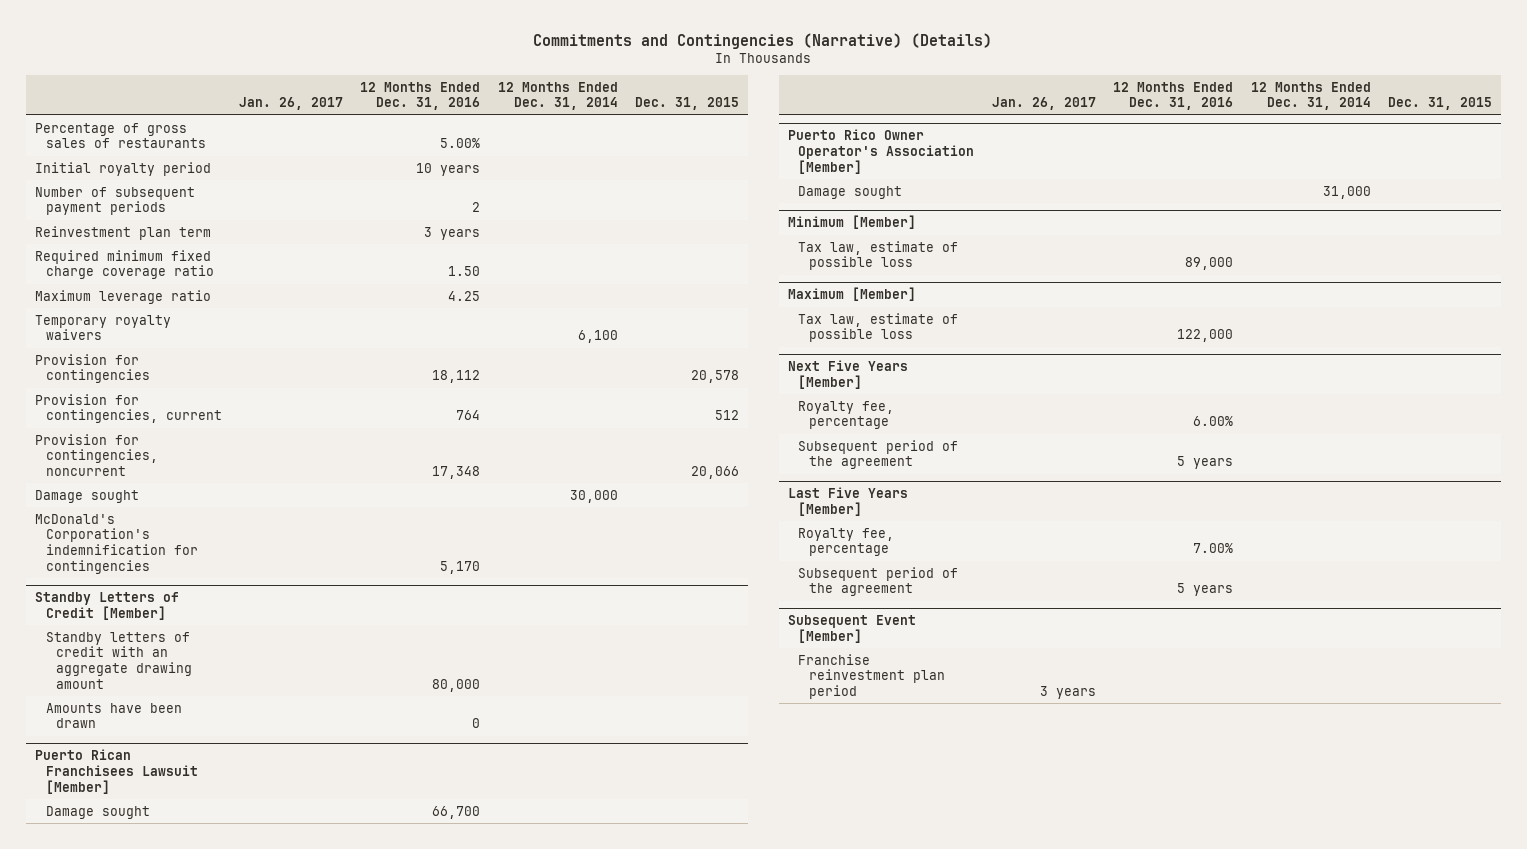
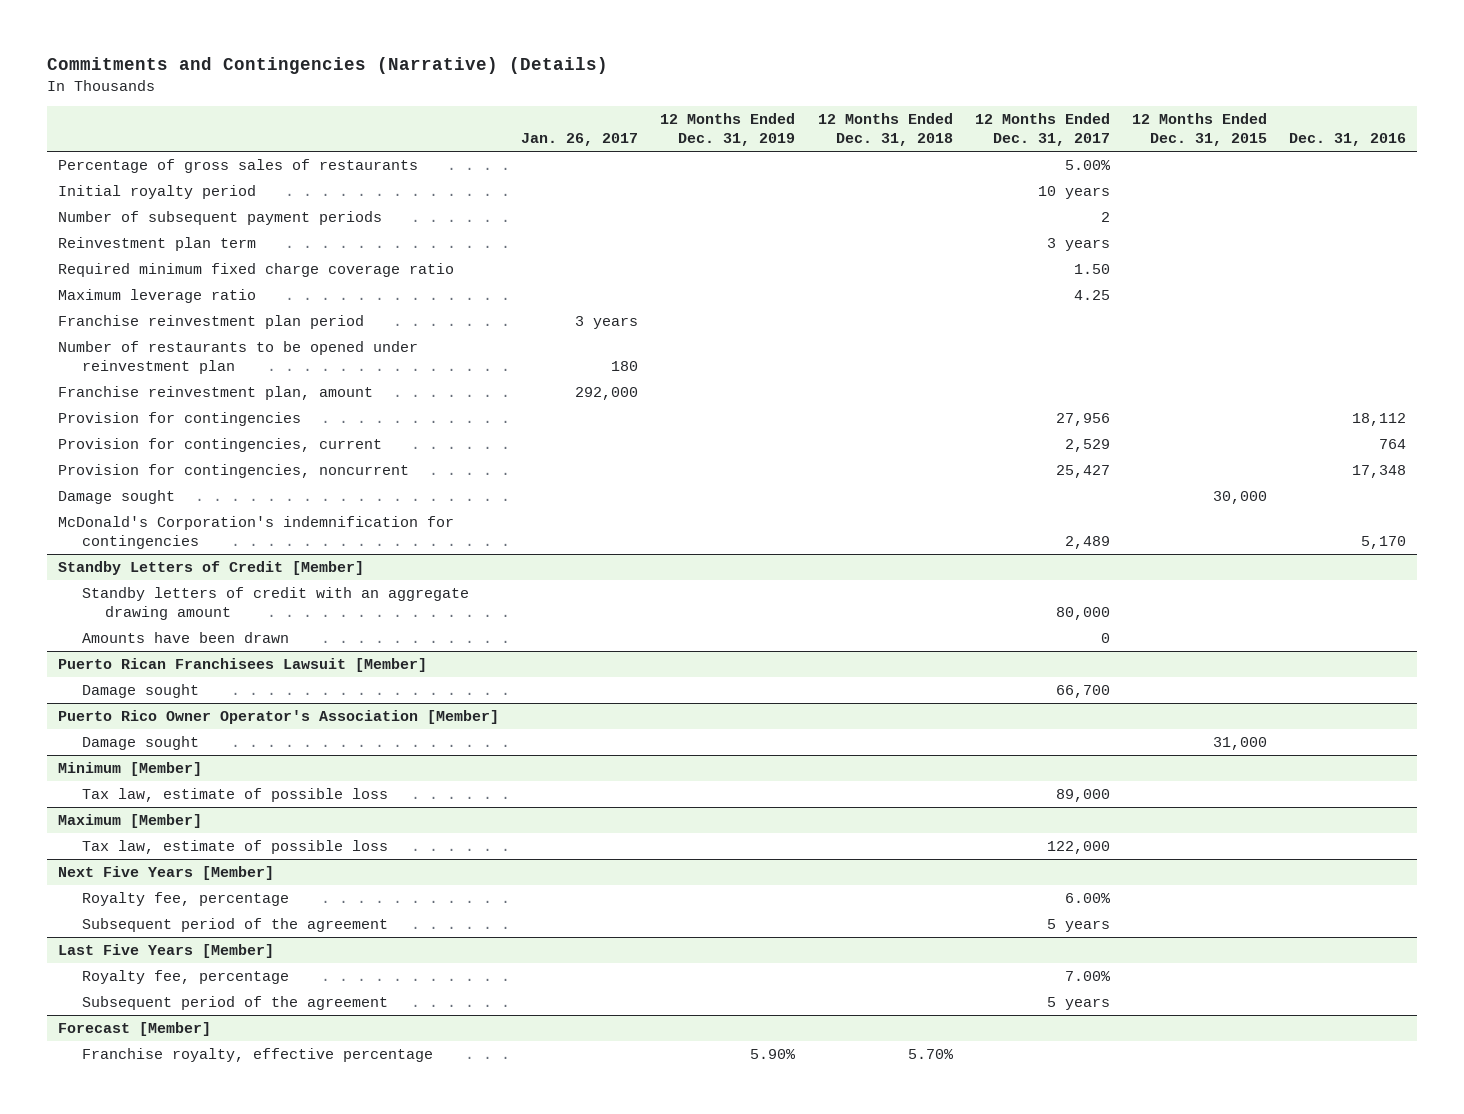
- | Jan. 26, 2017 | 12 Months Ended Dec. 31, 2016 | 12 Months Ended Dec. 31, 2014 | Dec. 31, 2015
+ | Jan. 26, 2017 | 12 Months Ended Dec. 31, 2019 | 12 Months Ended Dec. 31, 2018 | 12 Months Ended Dec. 31, 2017 | 12 Months Ended Dec. 31, 2015 | Dec. 31, 2016
- Temporary royalty waivers | | | 6,100 |
+ Franchise reinvestment plan period | 3 years | | | | |
+ Number of restaurants to be opened under reinvestment plan | 180 | | | | |
+ Franchise reinvestment plan, amount | 292,000 | | | | |
- Subsequent Event [Member]
- Franchise reinvestment plan period | 3 years | | |
+ Forecast [Member]
+ Franchise royalty, effective percentage | | 5.90% | 5.70% | | |

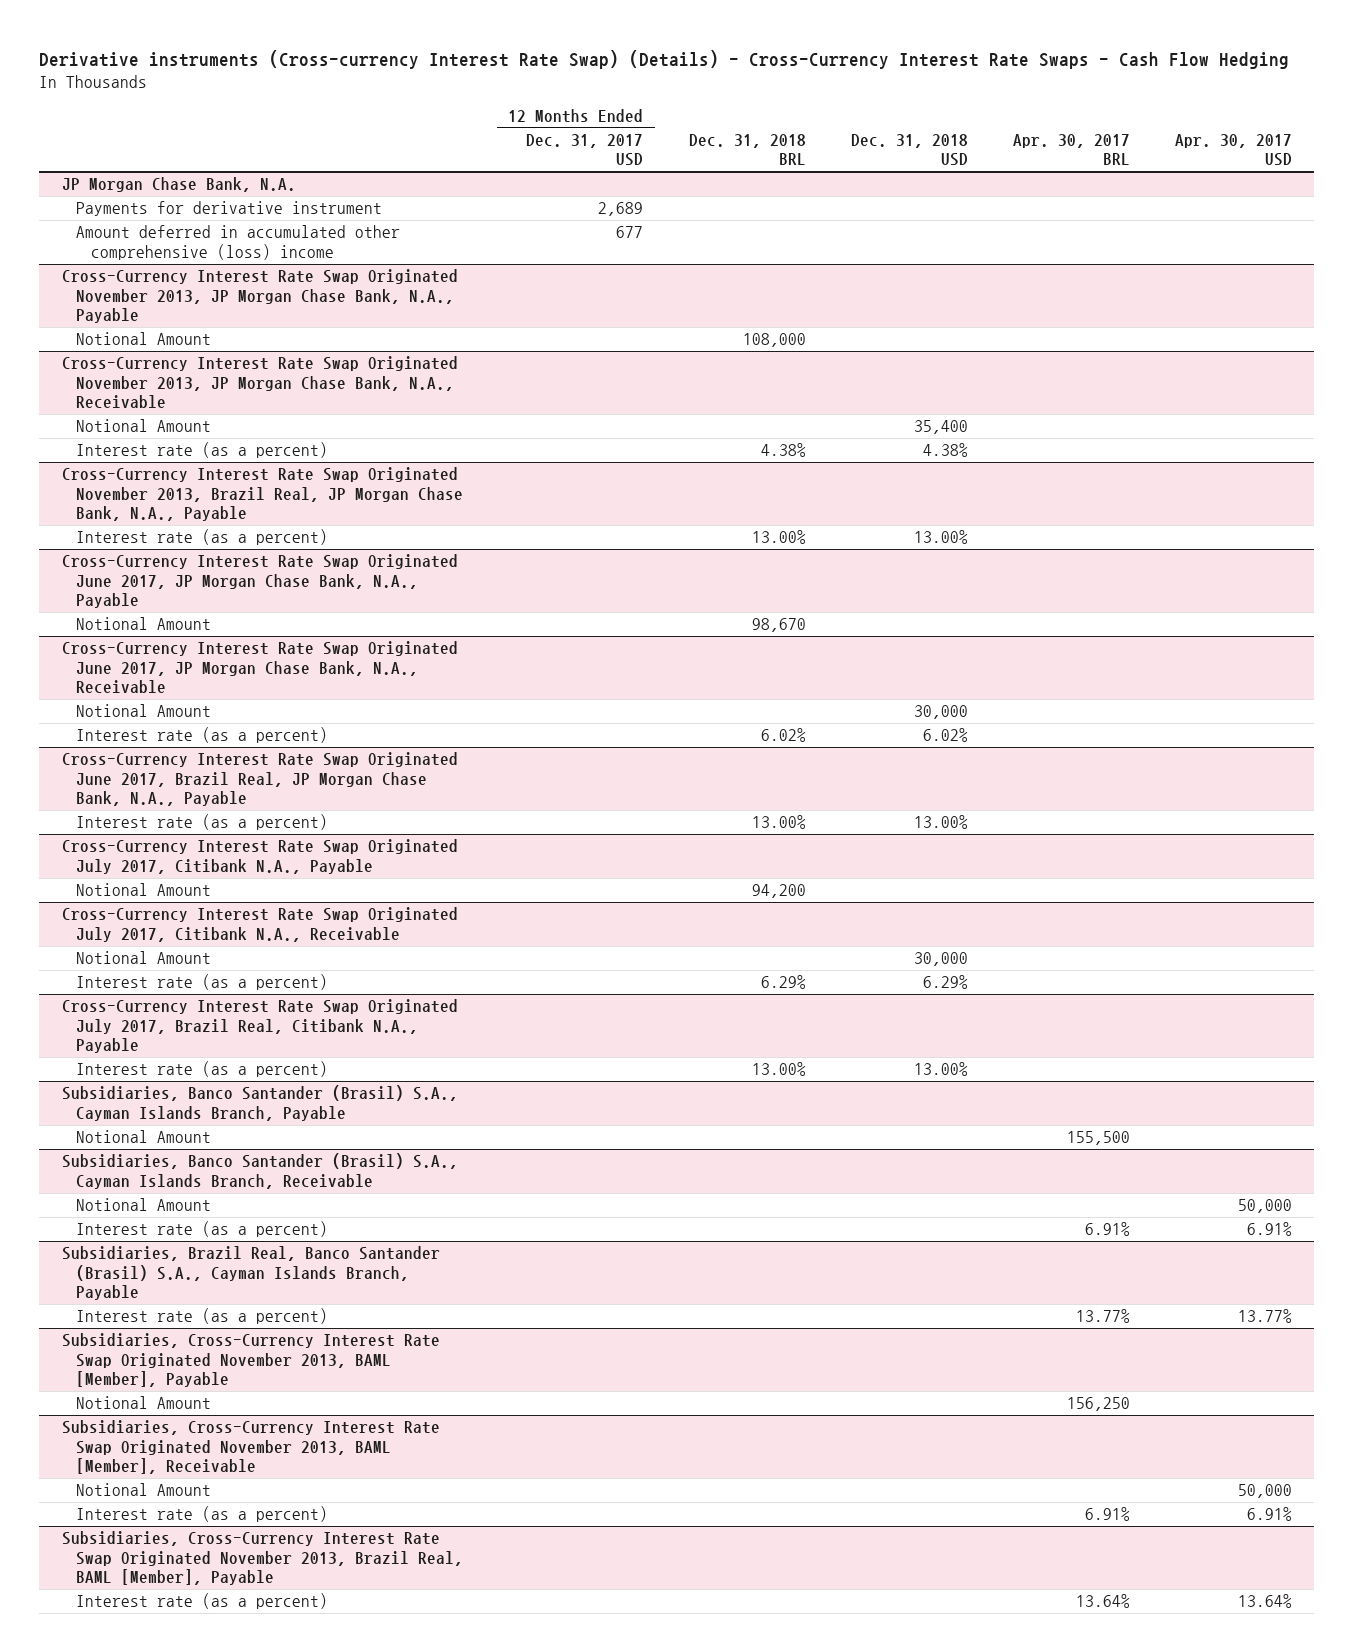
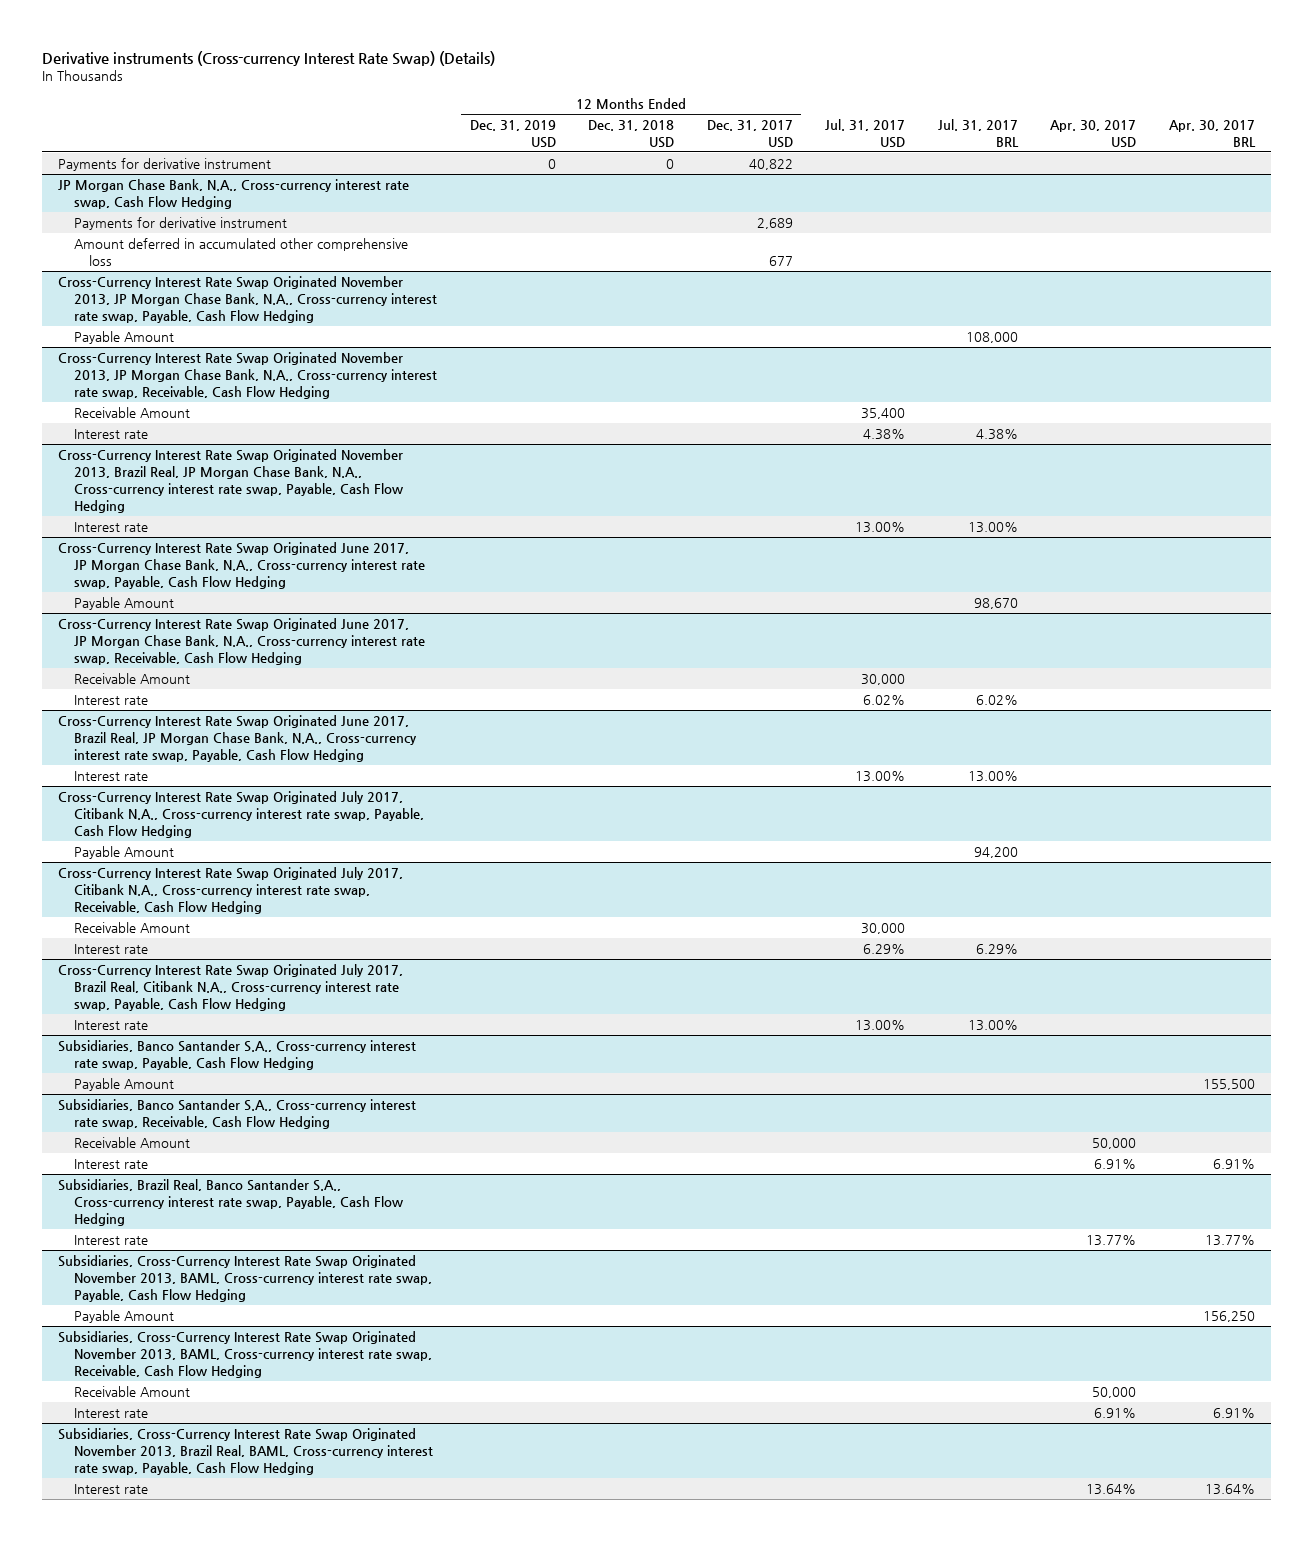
- Derivative instruments (Cross-currency Interest Rate Swap) (Details) - Cross-Currency Interest Rate Swaps - Cash Flow Hedging
+ Derivative instruments (Cross-currency Interest Rate Swap) (Details)
- | 12 Months Ended Dec. 31, 2017 USD | Dec. 31, 2018 BRL | Dec. 31, 2018 USD | Apr. 30, 2017 BRL | Apr. 30, 2017 USD
+ | 12 Months Ended Dec. 31, 2019 USD | 12 Months Ended Dec. 31, 2018 USD | 12 Months Ended Dec. 31, 2017 USD | Jul. 31, 2017 USD | Jul. 31, 2017 BRL | Apr. 30, 2017 USD | Apr. 30, 2017 BRL
- JP Morgan Chase Bank, N.A.
+ Payments for derivative instrument | 0 | 0 | 40,822 | | | |
+ JP Morgan Chase Bank, N.A., Cross-currency interest rate swap, Cash Flow Hedging
- Amount deferred in accumulated other comprehensive (loss) income | 677 | | | |
- Cross-Currency Interest Rate Swap Originated November 2013, JP Morgan Chase Bank, N.A., Payable
- Notional Amount | | 108,000 | | |
- Cross-Currency Interest Rate Swap Originated November 2013, JP Morgan Chase Bank, N.A., Receivable
- Notional Amount | | | 35,400 | |
- Interest rate (as a percent) | | 4.38% | 4.38% | |
- Cross-Currency Interest Rate Swap Originated November 2013, Brazil Real, JP Morgan Chase Bank, N.A., Payable
- Interest rate (as a percent) | | 13.00% | 13.00% | |
- Cross-Currency Interest Rate Swap Originated June 2017, JP Morgan Chase Bank, N.A., Payable
- Notional Amount | | 98,670 | | |
- Cross-Currency Interest Rate Swap Originated June 2017, JP Morgan Chase Bank, N.A., Receivable
- Notional Amount | | | 30,000 | |
- Interest rate (as a percent) | | 6.02% | 6.02% | |
- Cross-Currency Interest Rate Swap Originated June 2017, Brazil Real, JP Morgan Chase Bank, N.A., Payable
- Interest rate (as a percent) | | 13.00% | 13.00% | |
- Cross-Currency Interest Rate Swap Originated July 2017, Citibank N.A., Payable
- Notional Amount | | 94,200 | | |
- Cross-Currency Interest Rate Swap Originated July 2017, Citibank N.A., Receivable
- Notional Amount | | | 30,000 | |
- Interest rate (as a percent) | | 6.29% | 6.29% | |
- Cross-Currency Interest Rate Swap Originated July 2017, Brazil Real, Citibank N.A., Payable
- Interest rate (as a percent) | | 13.00% | 13.00% | |
- Subsidiaries, Banco Santander (Brasil) S.A., Cayman Islands Branch, Payable
- Notional Amount | | | | 155,500 |
- Subsidiaries, Banco Santander (Brasil) S.A., Cayman Islands Branch, Receivable
- Notional Amount | | | | | 50,000
- Interest rate (as a percent) | | | | 6.91% | 6.91%
- Subsidiaries, Brazil Real, Banco Santander (Brasil) S.A., Cayman Islands Branch, Payable
- Interest rate (as a percent) | | | | 13.77% | 13.77%
- Subsidiaries, Cross-Currency Interest Rate Swap Originated November 2013, BAML [Member], Payable
- Notional Amount | | | | 156,250 |
- Subsidiaries, Cross-Currency Interest Rate Swap Originated November 2013, BAML [Member], Receivable
- Notional Amount | | | | | 50,000
- Interest rate (as a percent) | | | | 6.91% | 6.91%
- Subsidiaries, Cross-Currency Interest Rate Swap Originated November 2013, Brazil Real, BAML [Member], Payable
- Interest rate (as a percent) | | | | 13.64% | 13.64%
+ Amount deferred in accumulated other comprehensive loss | | | 677 | | | |
+ Cross-Currency Interest Rate Swap Originated November 2013, JP Morgan Chase Bank, N.A., Cross-currency interest rate swap, Payable, Cash Flow Hedging
+ Payable Amount | | | | | 108,000 | |
+ Cross-Currency Interest Rate Swap Originated November 2013, JP Morgan Chase Bank, N.A., Cross-currency interest rate swap, Receivable, Cash Flow Hedging
+ Receivable Amount | | | | 35,400 | | |
+ Interest rate | | | | 4.38% | 4.38% | |
+ Cross-Currency Interest Rate Swap Originated November 2013, Brazil Real, JP Morgan Chase Bank, N.A., Cross-currency interest rate swap, Payable, Cash Flow Hedging
+ Interest rate | | | | 13.00% | 13.00% | |
+ Cross-Currency Interest Rate Swap Originated June 2017, JP Morgan Chase Bank, N.A., Cross-currency interest rate swap, Payable, Cash Flow Hedging
+ Payable Amount | | | | | 98,670 | |
+ Cross-Currency Interest Rate Swap Originated June 2017, JP Morgan Chase Bank, N.A., Cross-currency interest rate swap, Receivable, Cash Flow Hedging
+ Receivable Amount | | | | 30,000 | | |
+ Interest rate | | | | 6.02% | 6.02% | |
+ Cross-Currency Interest Rate Swap Originated June 2017, Brazil Real, JP Morgan Chase Bank, N.A., Cross-currency interest rate swap, Payable, Cash Flow Hedging
+ Interest rate | | | | 13.00% | 13.00% | |
+ Cross-Currency Interest Rate Swap Originated July 2017, Citibank N.A., Cross-currency interest rate swap, Payable, Cash Flow Hedging
+ Payable Amount | | | | | 94,200 | |
+ Cross-Currency Interest Rate Swap Originated July 2017, Citibank N.A., Cross-currency interest rate swap, Receivable, Cash Flow Hedging
+ Receivable Amount | | | | 30,000 | | |
+ Interest rate | | | | 6.29% | 6.29% | |
+ Cross-Currency Interest Rate Swap Originated July 2017, Brazil Real, Citibank N.A., Cross-currency interest rate swap, Payable, Cash Flow Hedging
+ Interest rate | | | | 13.00% | 13.00% | |
+ Subsidiaries, Banco Santander S.A., Cross-currency interest rate swap, Payable, Cash Flow Hedging
+ Payable Amount | | | | | | | 155,500
+ Subsidiaries, Banco Santander S.A., Cross-currency interest rate swap, Receivable, Cash Flow Hedging
+ Receivable Amount | | | | | | 50,000 |
+ Interest rate | | | | | | 6.91% | 6.91%
+ Subsidiaries, Brazil Real, Banco Santander S.A., Cross-currency interest rate swap, Payable, Cash Flow Hedging
+ Interest rate | | | | | | 13.77% | 13.77%
+ Subsidiaries, Cross-Currency Interest Rate Swap Originated November 2013, BAML, Cross-currency interest rate swap, Payable, Cash Flow Hedging
+ Payable Amount | | | | | | | 156,250
+ Subsidiaries, Cross-Currency Interest Rate Swap Originated November 2013, BAML, Cross-currency interest rate swap, Receivable, Cash Flow Hedging
+ Receivable Amount | | | | | | 50,000 |
+ Interest rate | | | | | | 6.91% | 6.91%
+ Subsidiaries, Cross-Currency Interest Rate Swap Originated November 2013, Brazil Real, BAML, Cross-currency interest rate swap, Payable, Cash Flow Hedging
+ Interest rate | | | | | | 13.64% | 13.64%

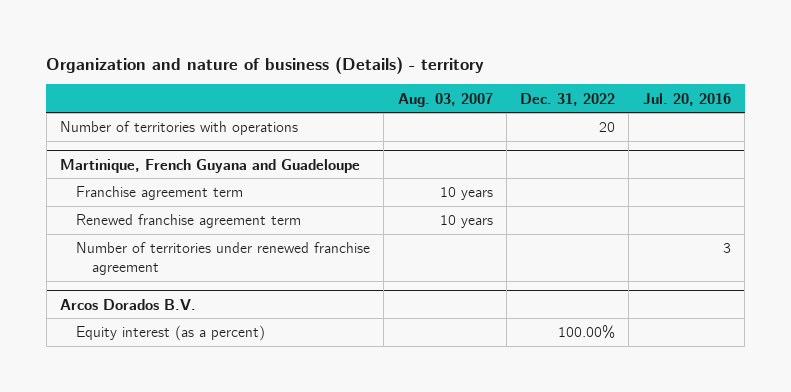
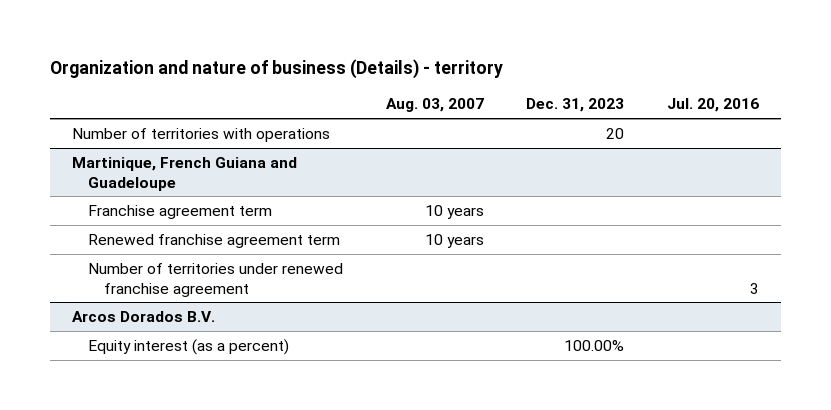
- | Aug. 03, 2007 | Dec. 31, 2022 | Jul. 20, 2016
+ | Aug. 03, 2007 | Dec. 31, 2023 | Jul. 20, 2016
- Martinique, French Guyana and Guadeloupe
+ Martinique, French Guiana and Guadeloupe

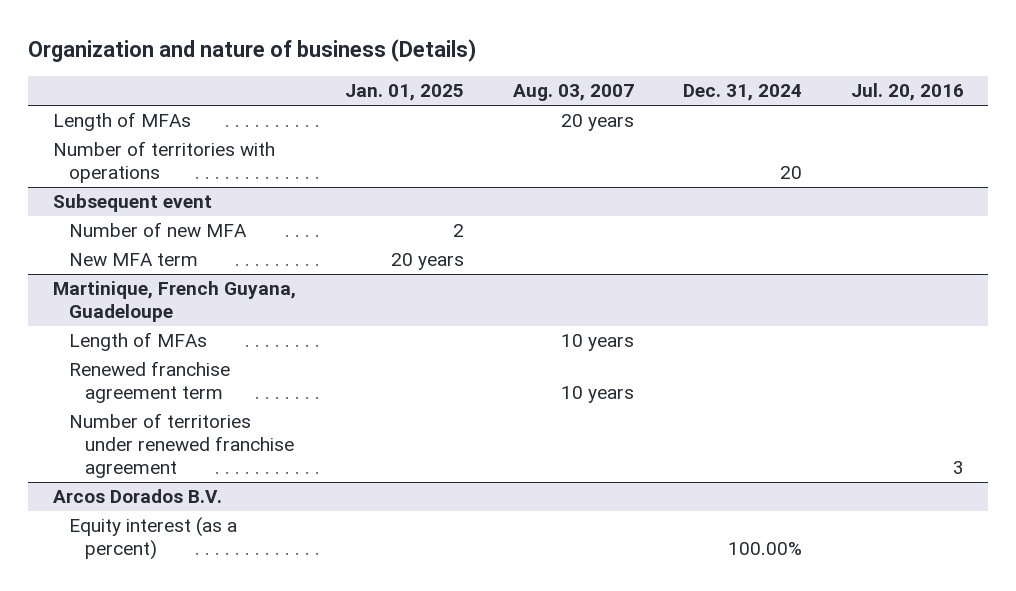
- Organization and nature of business (Details) - territory
+ Organization and nature of business (Details)
- | Aug. 03, 2007 | Dec. 31, 2023 | Jul. 20, 2016
+ | Jan. 01, 2025 | Aug. 03, 2007 | Dec. 31, 2024 | Jul. 20, 2016
+ Length of MFAs | | 20 years | |
- Martinique, French Guiana and Guadeloupe
- Franchise agreement term | 10 years | |
+ Subsequent event
+ Number of new MFA | 2 | | |
+ New MFA term | 20 years | | |
+ Martinique, French Guyana, Guadeloupe
+ Length of MFAs | | 10 years | |

